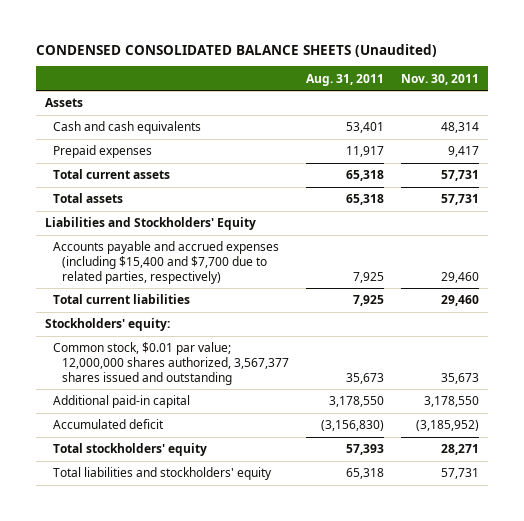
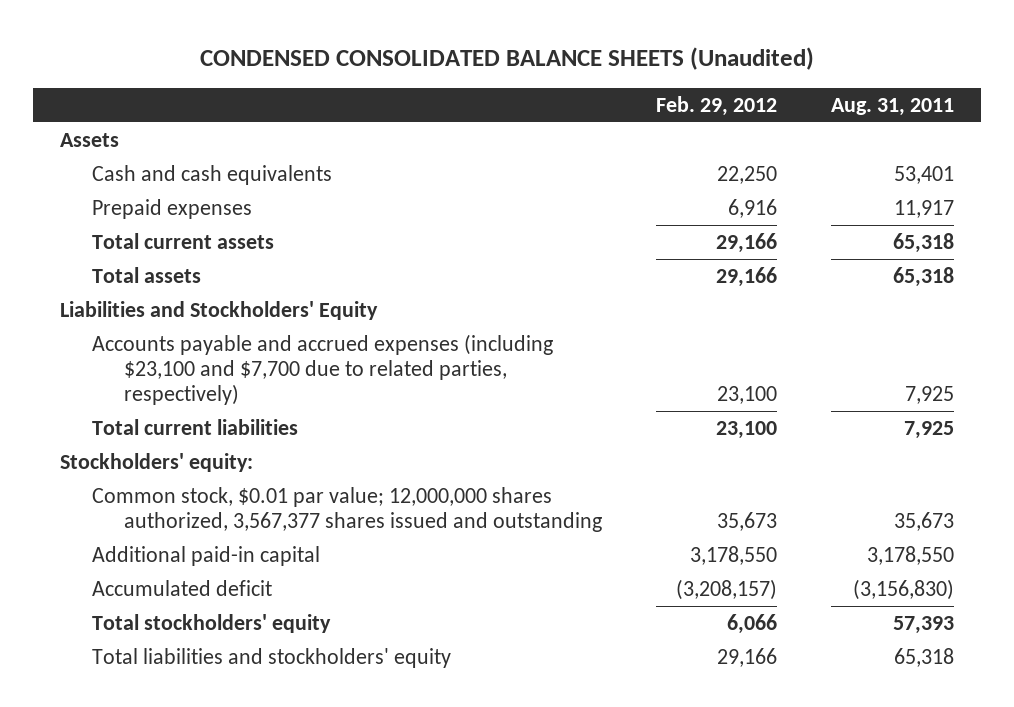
- | Aug. 31, 2011 | Nov. 30, 2011
+ | Feb. 29, 2012 | Aug. 31, 2011
- Accounts payable and accrued expenses (including $15,400 and $7,700 due to related parties, respectively) | 7,925 | 29,460
+ Accounts payable and accrued expenses (including $23,100 and $7,700 due to related parties, respectively) | 23,100 | 7,925

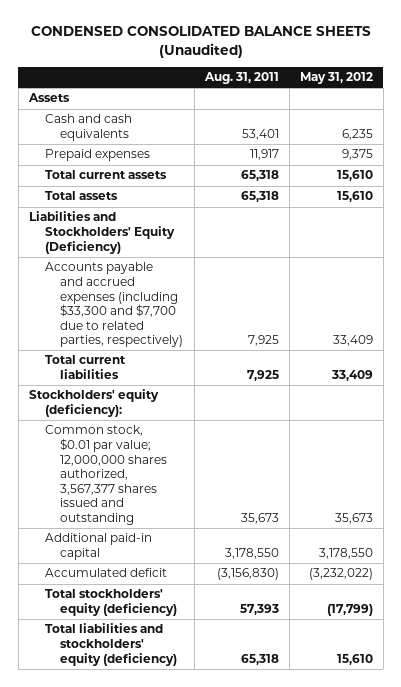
- | Feb. 29, 2012 | Aug. 31, 2011
+ | Aug. 31, 2011 | May 31, 2012
- Liabilities and Stockholders' Equity
- Accounts payable and accrued expenses (including $23,100 and $7,700 due to related parties, respectively) | 23,100 | 7,925
+ Liabilities and Stockholders' Equity (Deficiency)
+ Accounts payable and accrued expenses (including $33,300 and $7,700 due to related parties, respectively) | 7,925 | 33,409
- Stockholders' equity:
+ Stockholders' equity (deficiency):
- Total stockholders' equity | 6,066 | 57,393
- Total liabilities and stockholders' equity | 29,166 | 65,318
+ Total stockholders' equity (deficiency) | 57,393 | (17,799)
+ Total liabilities and stockholders' equity (deficiency) | 65,318 | 15,610

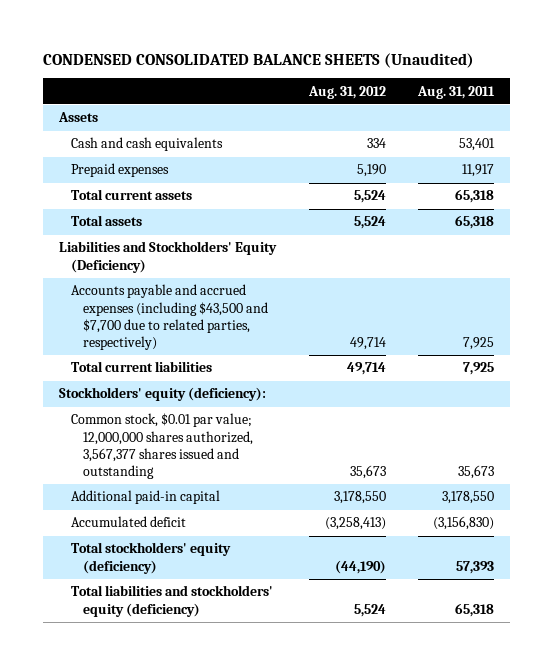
- | Aug. 31, 2011 | May 31, 2012
+ | Aug. 31, 2012 | Aug. 31, 2011
- Accounts payable and accrued expenses (including $33,300 and $7,700 due to related parties, respectively) | 7,925 | 33,409
+ Accounts payable and accrued expenses (including $43,500 and $7,700 due to related parties, respectively) | 49,714 | 7,925

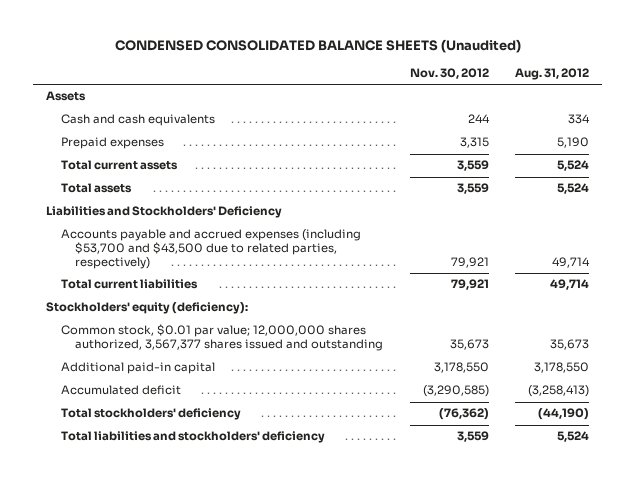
- | Aug. 31, 2012 | Aug. 31, 2011
+ | Nov. 30, 2012 | Aug. 31, 2012
- Liabilities and Stockholders' Equity (Deficiency)
- Accounts payable and accrued expenses (including $43,500 and $7,700 due to related parties, respectively) | 49,714 | 7,925
+ Liabilities and Stockholders' Deficiency
+ Accounts payable and accrued expenses (including $53,700 and $43,500 due to related parties, respectively) | 79,921 | 49,714
- Total stockholders' equity (deficiency) | (44,190) | 57,393
- Total liabilities and stockholders' equity (deficiency) | 5,524 | 65,318
+ Total stockholders' deficiency | (76,362) | (44,190)
+ Total liabilities and stockholders' deficiency | 3,559 | 5,524

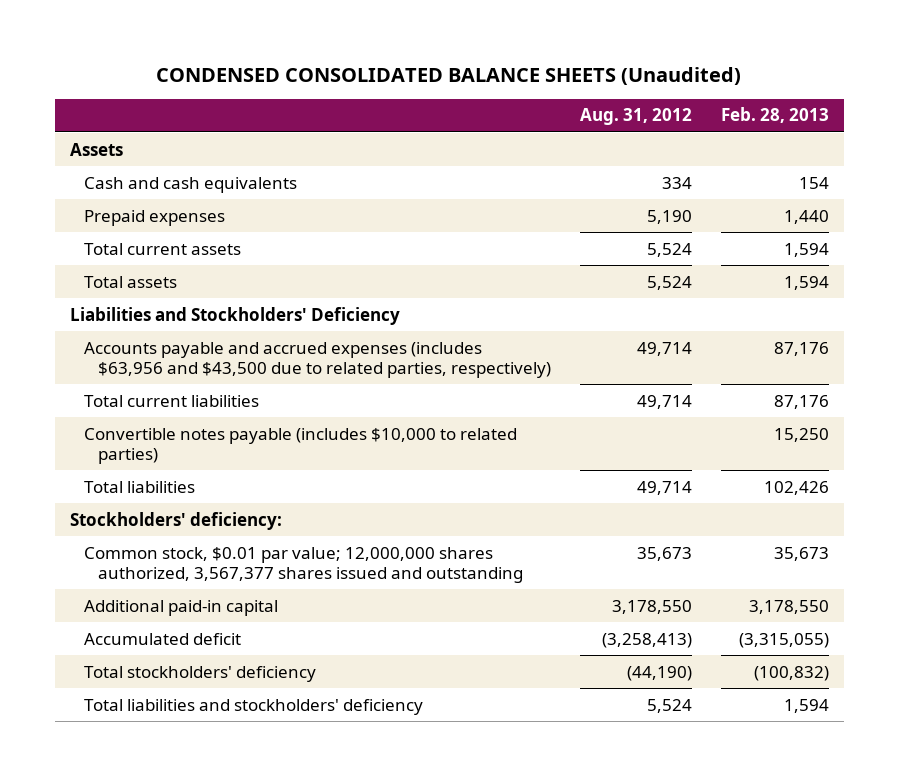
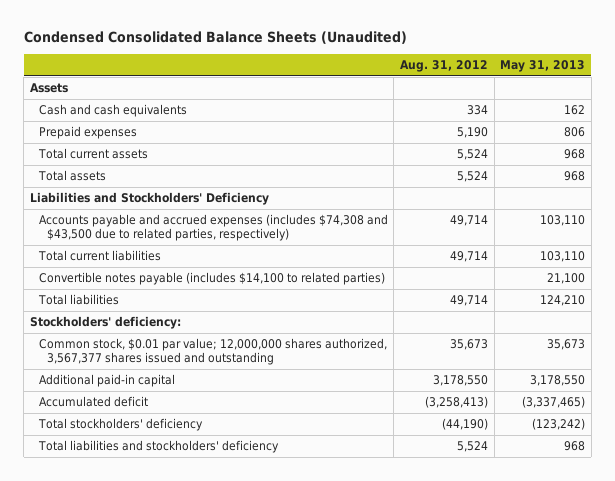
- CONDENSED CONSOLIDATED BALANCE SHEETS (Unaudited)
+ Condensed Consolidated Balance Sheets (Unaudited)
- | Aug. 31, 2012 | Feb. 28, 2013
+ | Aug. 31, 2012 | May 31, 2013
- Accounts payable and accrued expenses (includes $63,956 and $43,500 due to related parties, respectively) | 49,714 | 87,176
+ Accounts payable and accrued expenses (includes $74,308 and $43,500 due to related parties, respectively) | 49,714 | 103,110
- Convertible notes payable (includes $10,000 to related parties) | | 15,250
+ Convertible notes payable (includes $14,100 to related parties) | | 21,100

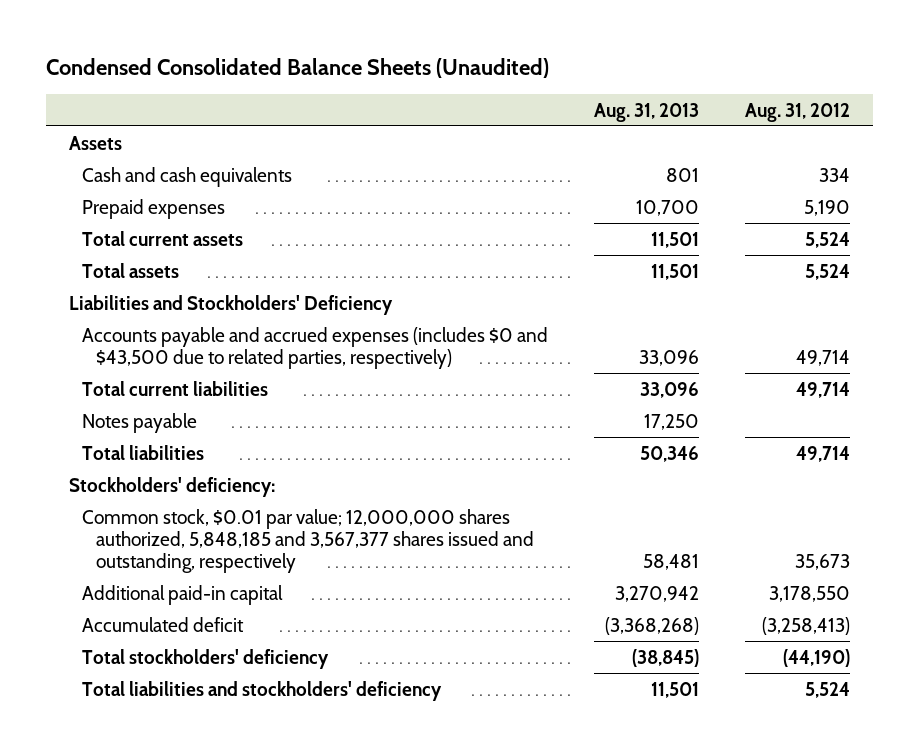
- | Aug. 31, 2012 | May 31, 2013
+ | Aug. 31, 2013 | Aug. 31, 2012
- Accounts payable and accrued expenses (includes $74,308 and $43,500 due to related parties, respectively) | 49,714 | 103,110
+ Accounts payable and accrued expenses (includes $0 and $43,500 due to related parties, respectively) | 33,096 | 49,714
- Convertible notes payable (includes $14,100 to related parties) | | 21,100
+ Notes payable | 17,250 |
- Common stock, $0.01 par value; 12,000,000 shares authorized, 3,567,377 shares issued and outstanding | 35,673 | 35,673
+ Common stock, $0.01 par value; 12,000,000 shares authorized, 5,848,185 and 3,567,377 shares issued and outstanding, respectively | 58,481 | 35,673

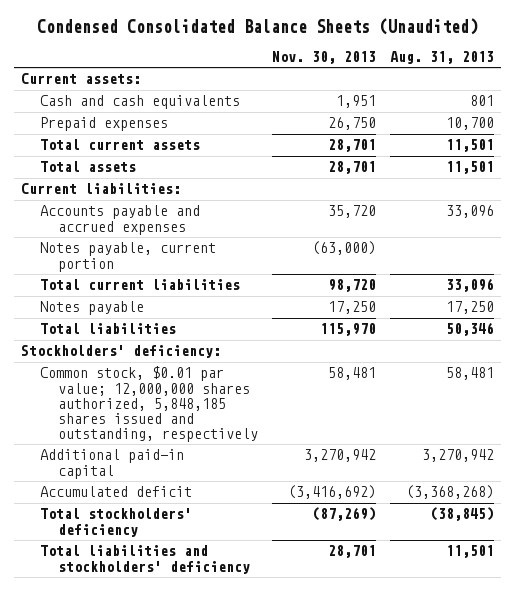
- | Aug. 31, 2013 | Aug. 31, 2012
+ | Nov. 30, 2013 | Aug. 31, 2013
- Assets
+ Current assets:
- Liabilities and Stockholders' Deficiency
- Accounts payable and accrued expenses (includes $0 and $43,500 due to related parties, respectively) | 33,096 | 49,714
+ Current liabilities:
+ Accounts payable and accrued expenses | 35,720 | 33,096
+ Notes payable, current portion | (63,000) |
- Common stock, $0.01 par value; 12,000,000 shares authorized, 5,848,185 and 3,567,377 shares issued and outstanding, respectively | 58,481 | 35,673
+ Common stock, $0.01 par value; 12,000,000 shares authorized, 5,848,185 shares issued and outstanding, respectively | 58,481 | 58,481

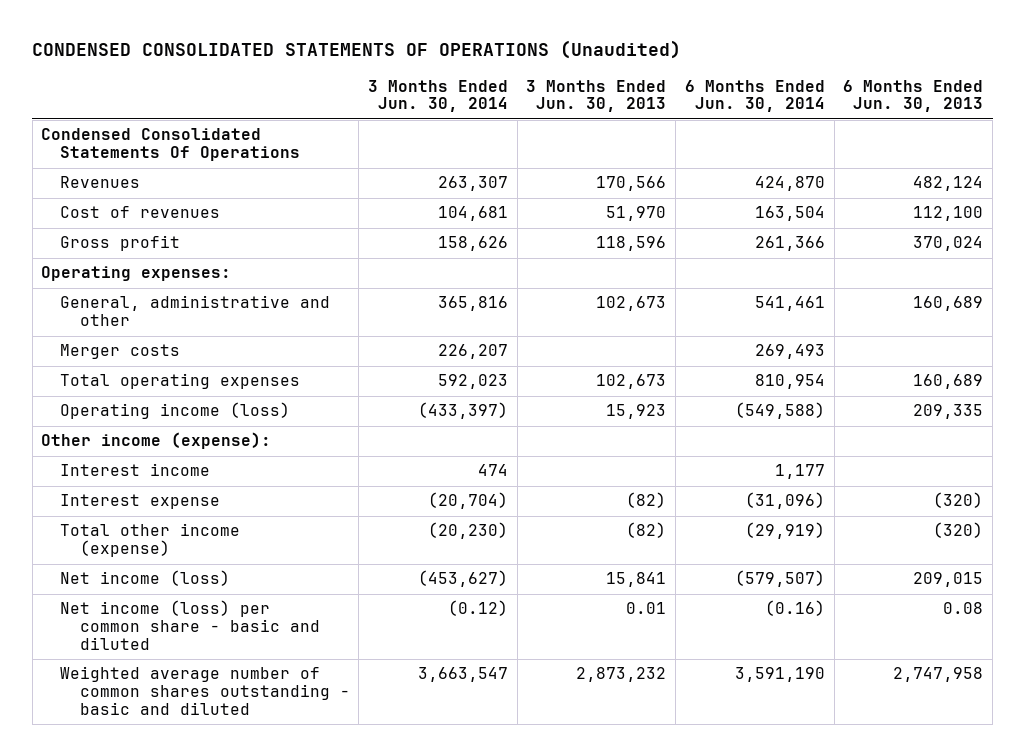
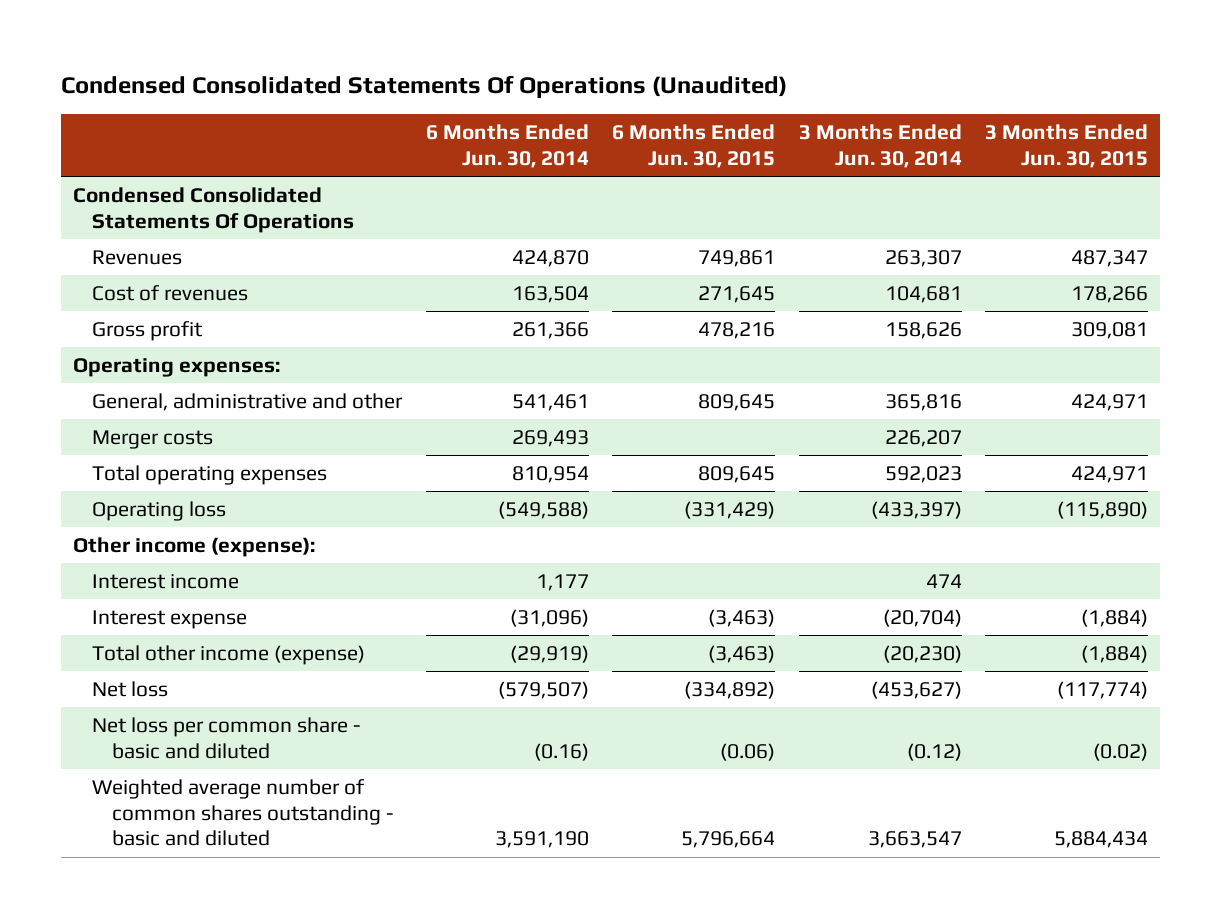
- CONDENSED CONSOLIDATED STATEMENTS OF OPERATIONS (Unaudited)
+ Condensed Consolidated Statements Of Operations (Unaudited)
- | 3 Months Ended Jun. 30, 2014 | 3 Months Ended Jun. 30, 2013 | 6 Months Ended Jun. 30, 2014 | 6 Months Ended Jun. 30, 2013
+ | 6 Months Ended Jun. 30, 2014 | 6 Months Ended Jun. 30, 2015 | 3 Months Ended Jun. 30, 2014 | 3 Months Ended Jun. 30, 2015
- Operating income (loss) | (433,397) | 15,923 | (549,588) | 209,335
+ Operating loss | (549,588) | (331,429) | (433,397) | (115,890)
- Net income (loss) | (453,627) | 15,841 | (579,507) | 209,015
- Net income (loss) per common share - basic and diluted | (0.12) | 0.01 | (0.16) | 0.08
+ Net loss | (579,507) | (334,892) | (453,627) | (117,774)
+ Net loss per common share - basic and diluted | (0.16) | (0.06) | (0.12) | (0.02)

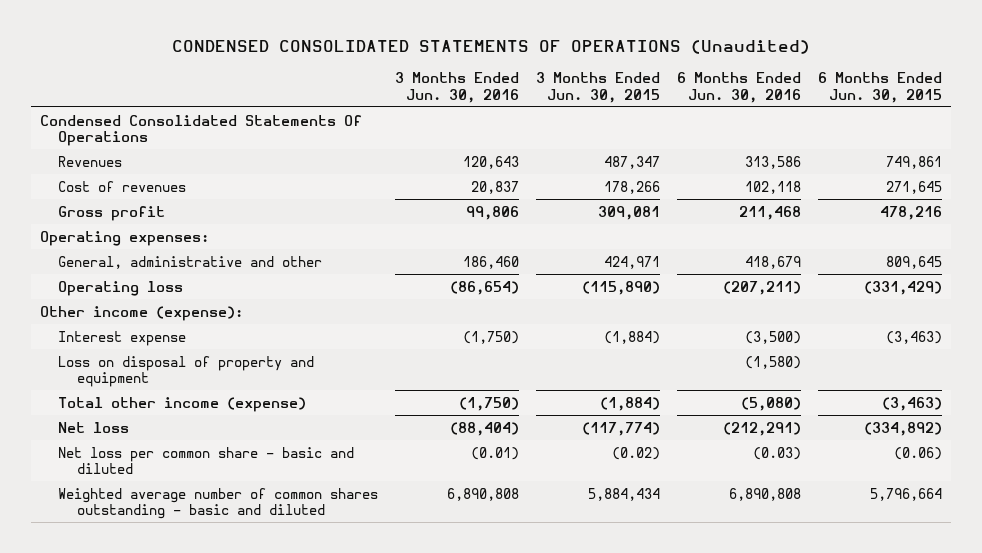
- Condensed Consolidated Statements Of Operations (Unaudited)
+ CONDENSED CONSOLIDATED STATEMENTS OF OPERATIONS (Unaudited)
- | 6 Months Ended Jun. 30, 2014 | 6 Months Ended Jun. 30, 2015 | 3 Months Ended Jun. 30, 2014 | 3 Months Ended Jun. 30, 2015
+ | 3 Months Ended Jun. 30, 2016 | 3 Months Ended Jun. 30, 2015 | 6 Months Ended Jun. 30, 2016 | 6 Months Ended Jun. 30, 2015
- Merger costs | 269,493 | | 226,207 |
- Total operating expenses | 810,954 | 809,645 | 592,023 | 424,971
- Interest income | 1,177 | | 474 |
+ Loss on disposal of property and equipment | | | (1,580) |

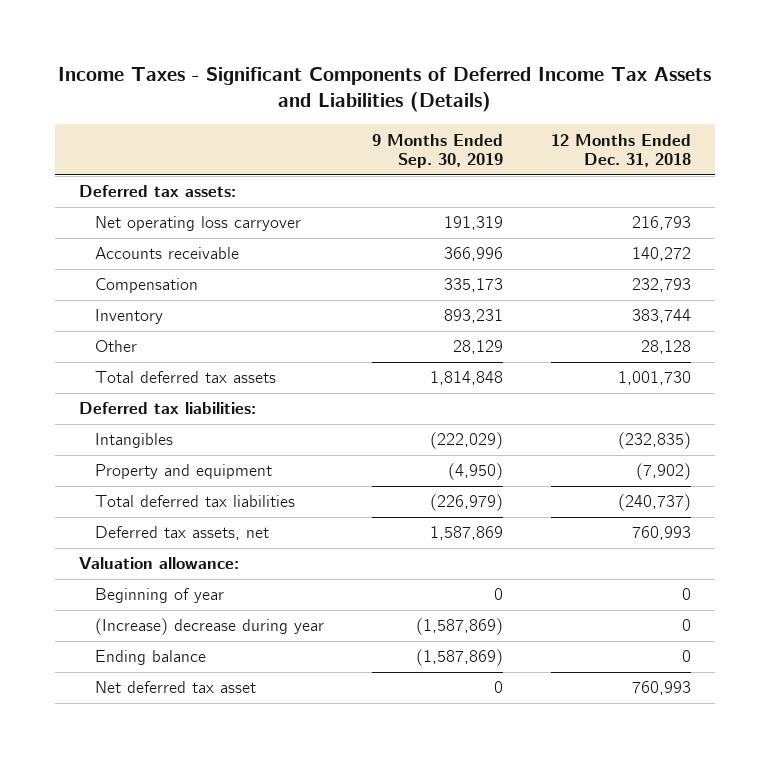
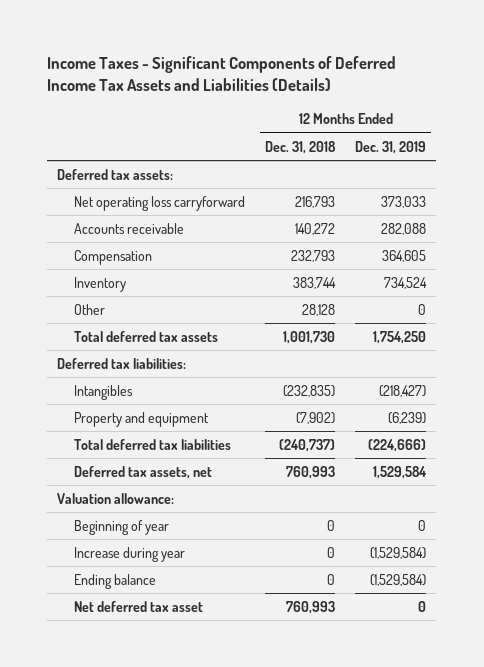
- | 9 Months Ended Sep. 30, 2019 | 12 Months Ended Dec. 31, 2018
+ | 12 Months Ended Dec. 31, 2018 | 12 Months Ended Dec. 31, 2019
- Net operating loss carryover | 191,319 | 216,793
+ Net operating loss carryforward | 216,793 | 373,033
- (Increase) decrease during year | (1,587,869) | 0
+ Increase during year | 0 | (1,529,584)

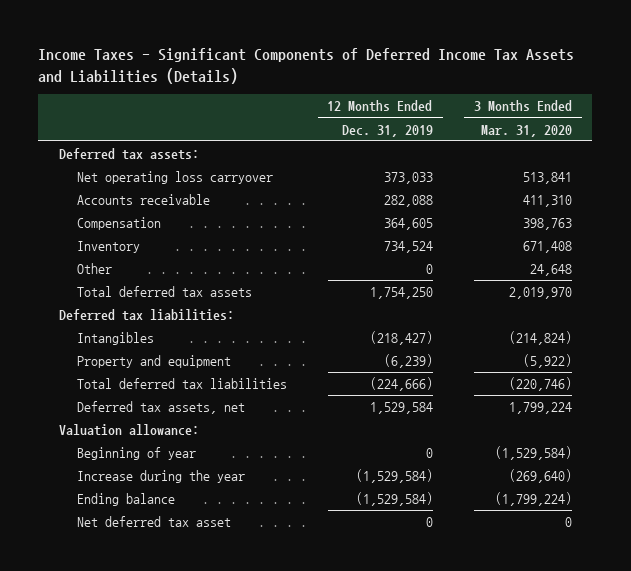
- | 12 Months Ended Dec. 31, 2018 | 12 Months Ended Dec. 31, 2019
+ | 12 Months Ended Dec. 31, 2019 | 3 Months Ended Mar. 31, 2020
- Net operating loss carryforward | 216,793 | 373,033
+ Net operating loss carryover | 373,033 | 513,841
- Increase during year | 0 | (1,529,584)
+ Increase during the year | (1,529,584) | (269,640)

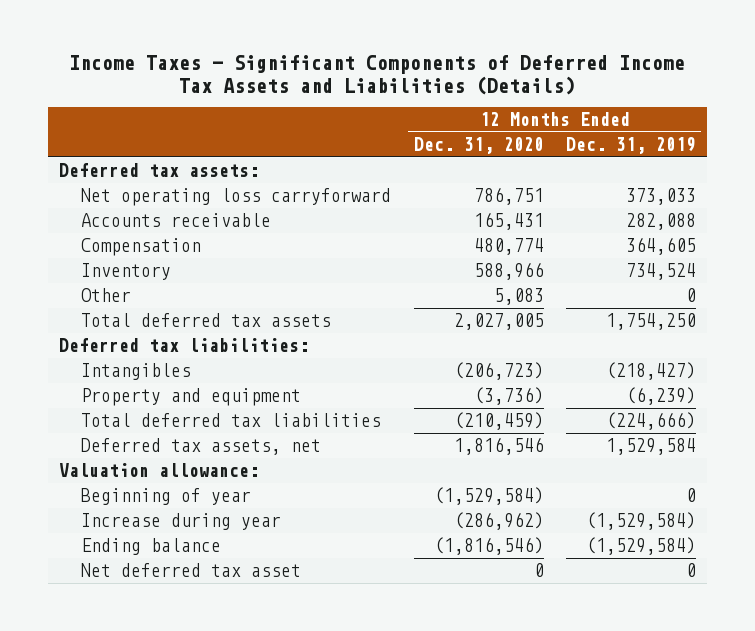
- | 12 Months Ended Dec. 31, 2019 | 3 Months Ended Mar. 31, 2020
+ | 12 Months Ended Dec. 31, 2020 | 12 Months Ended Dec. 31, 2019
- Net operating loss carryover | 373,033 | 513,841
+ Net operating loss carryforward | 786,751 | 373,033
- Increase during the year | (1,529,584) | (269,640)
+ Increase during year | (286,962) | (1,529,584)

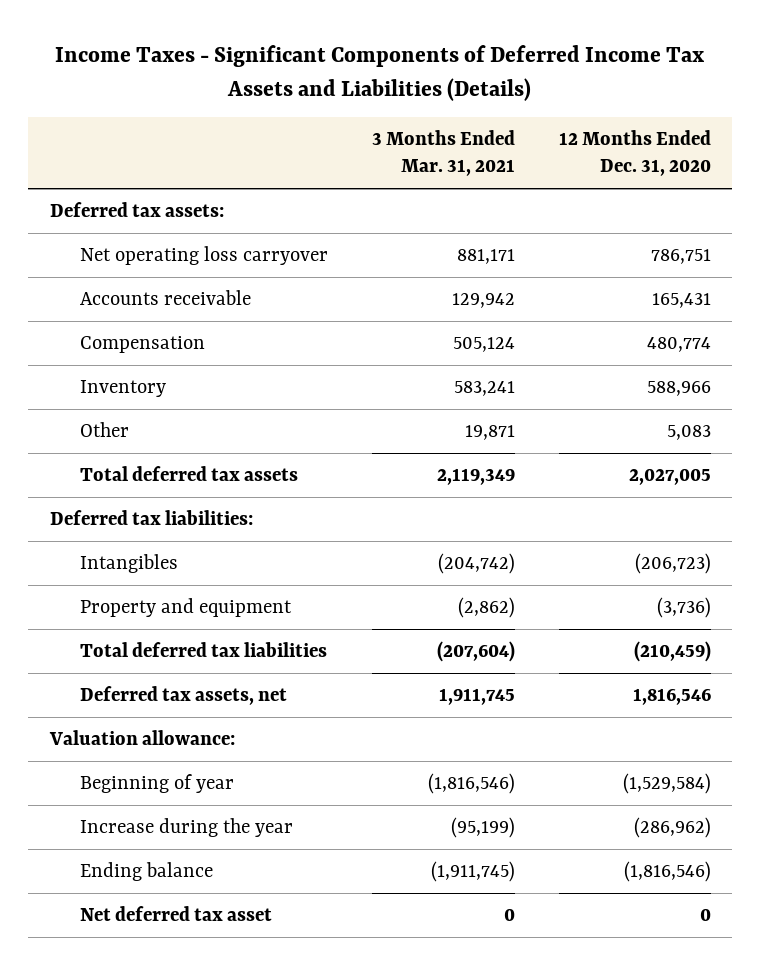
- | 12 Months Ended Dec. 31, 2020 | 12 Months Ended Dec. 31, 2019
+ | 3 Months Ended Mar. 31, 2021 | 12 Months Ended Dec. 31, 2020
- Net operating loss carryforward | 786,751 | 373,033
+ Net operating loss carryover | 881,171 | 786,751
- Increase during year | (286,962) | (1,529,584)
+ Increase during the year | (95,199) | (286,962)

